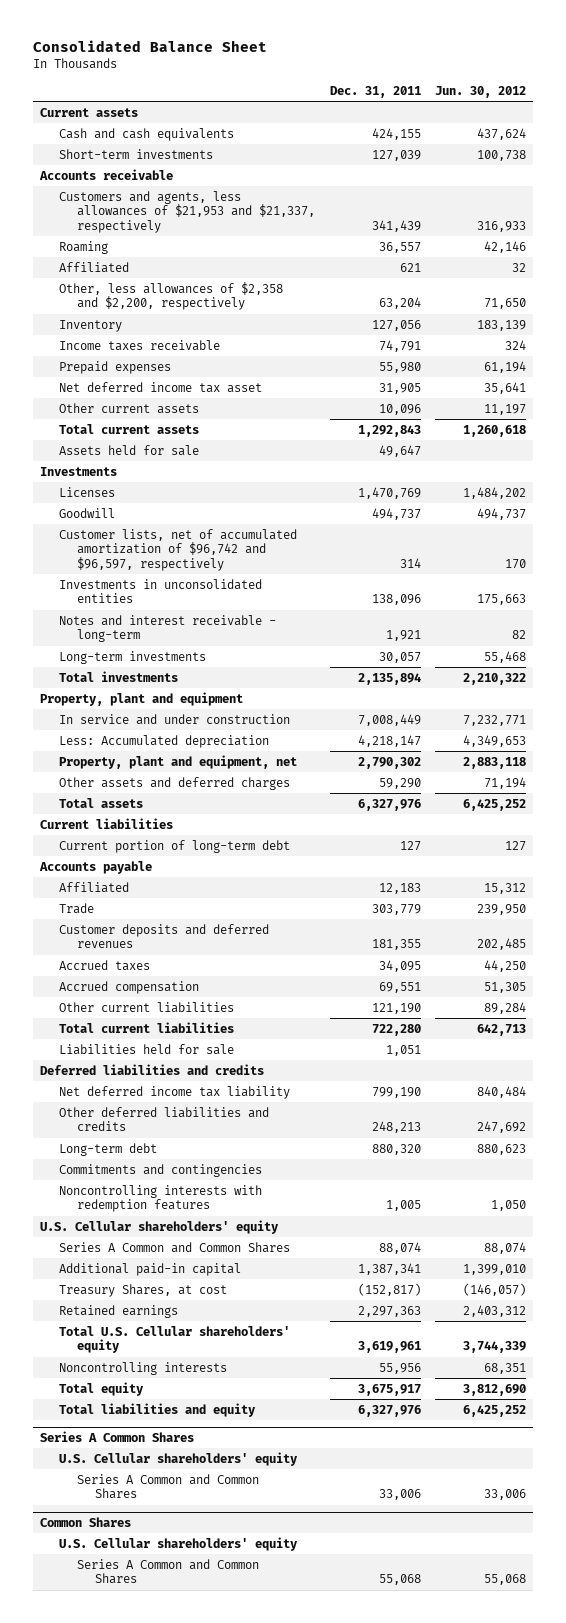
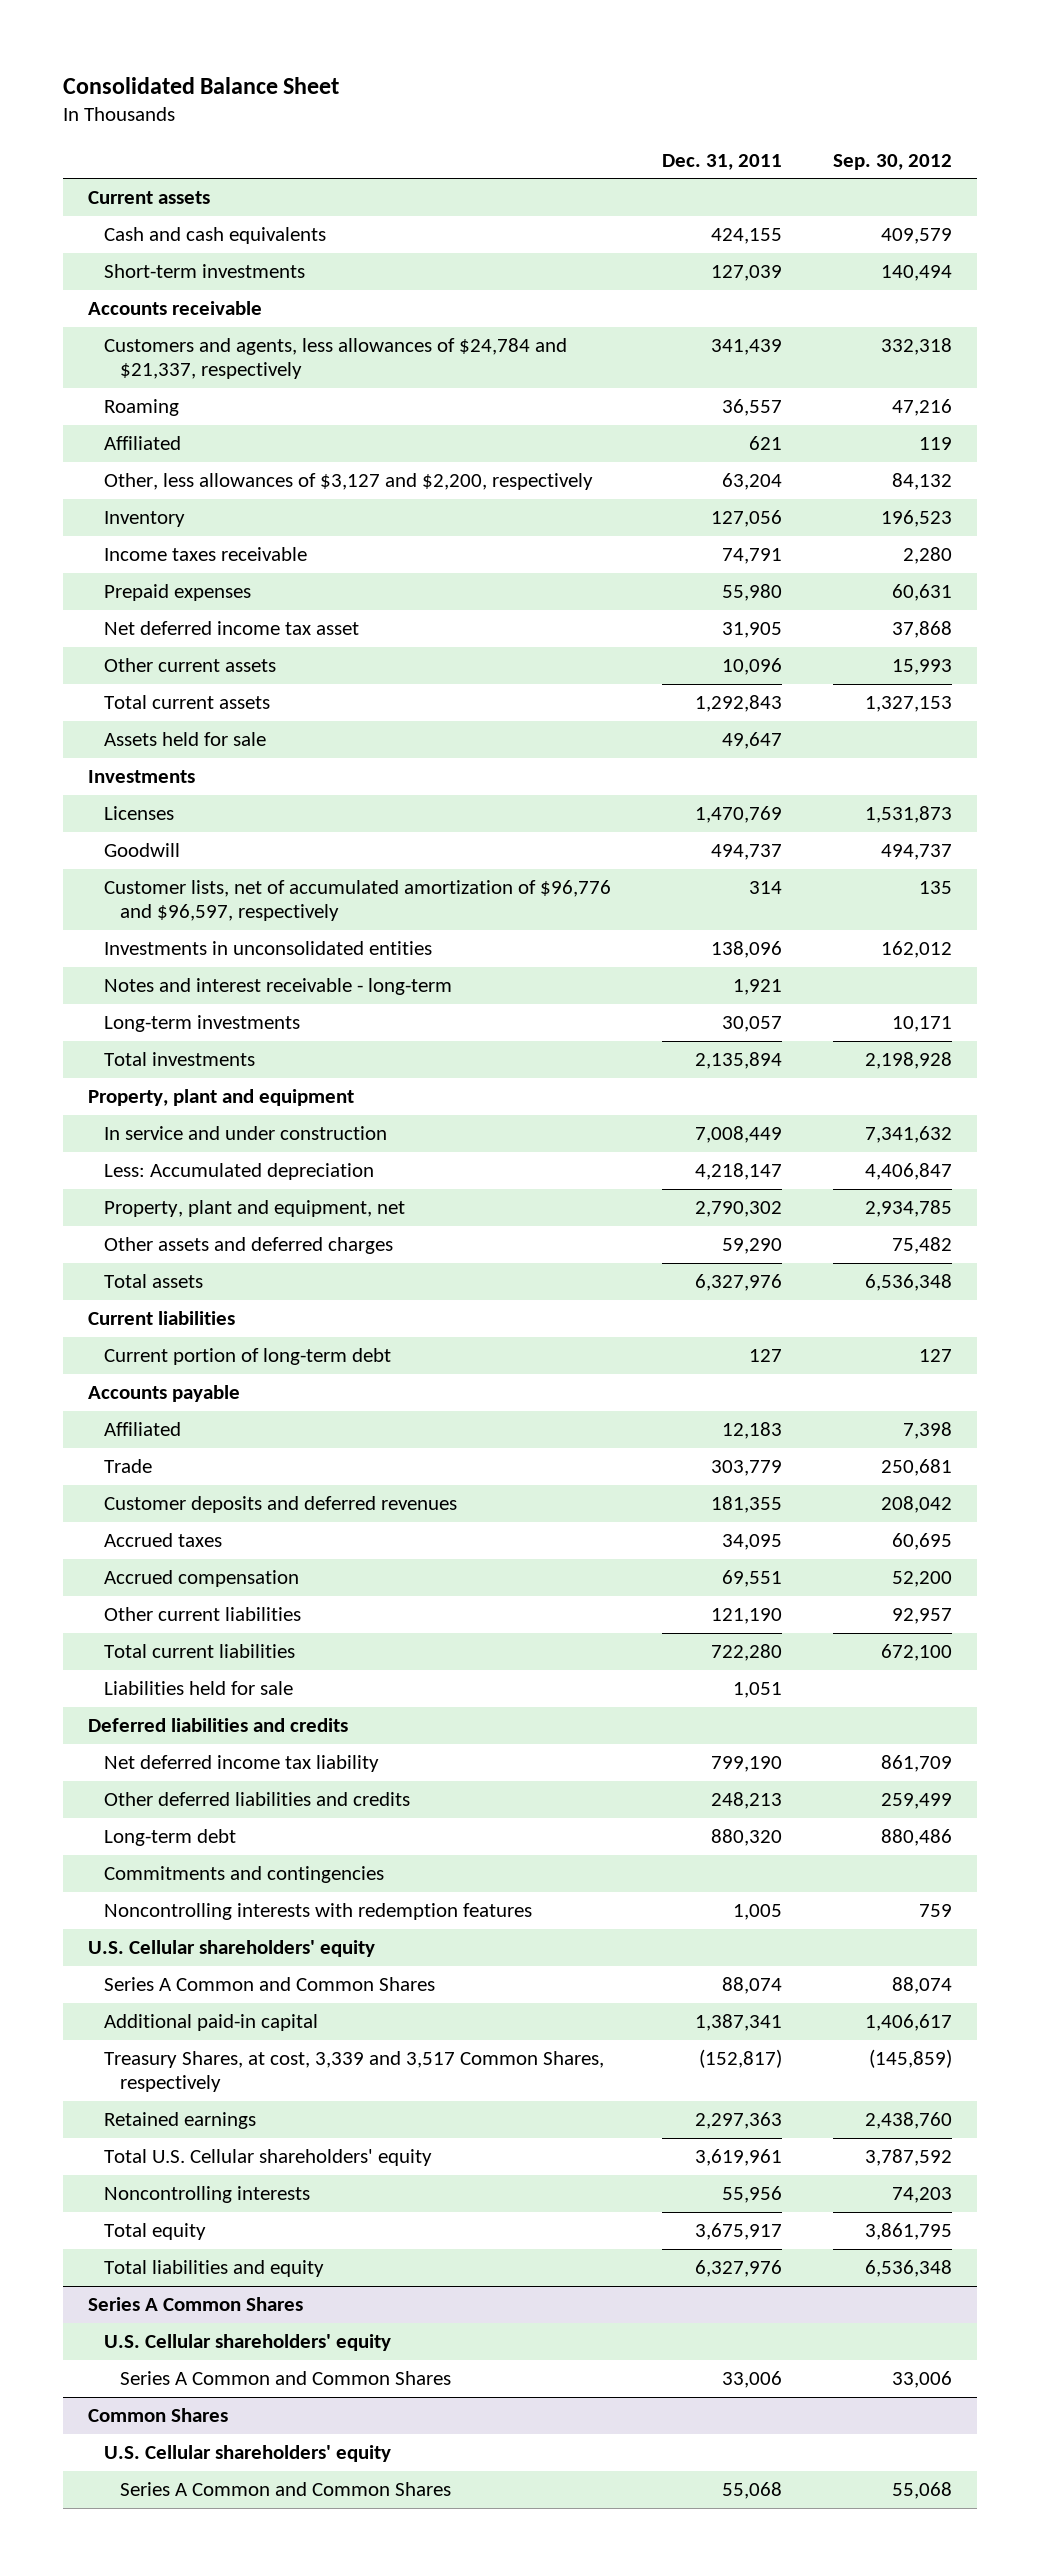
- | Dec. 31, 2011 | Jun. 30, 2012
+ | Dec. 31, 2011 | Sep. 30, 2012
- Customers and agents, less allowances of $21,953 and $21,337, respectively | 341,439 | 316,933
+ Customers and agents, less allowances of $24,784 and $21,337, respectively | 341,439 | 332,318
- Other, less allowances of $2,358 and $2,200, respectively | 63,204 | 71,650
+ Other, less allowances of $3,127 and $2,200, respectively | 63,204 | 84,132
- Customer lists, net of accumulated amortization of $96,742 and $96,597, respectively | 314 | 170
+ Customer lists, net of accumulated amortization of $96,776 and $96,597, respectively | 314 | 135
- Treasury Shares, at cost | (152,817) | (146,057)
+ Treasury Shares, at cost, 3,339 and 3,517 Common Shares, respectively | (152,817) | (145,859)

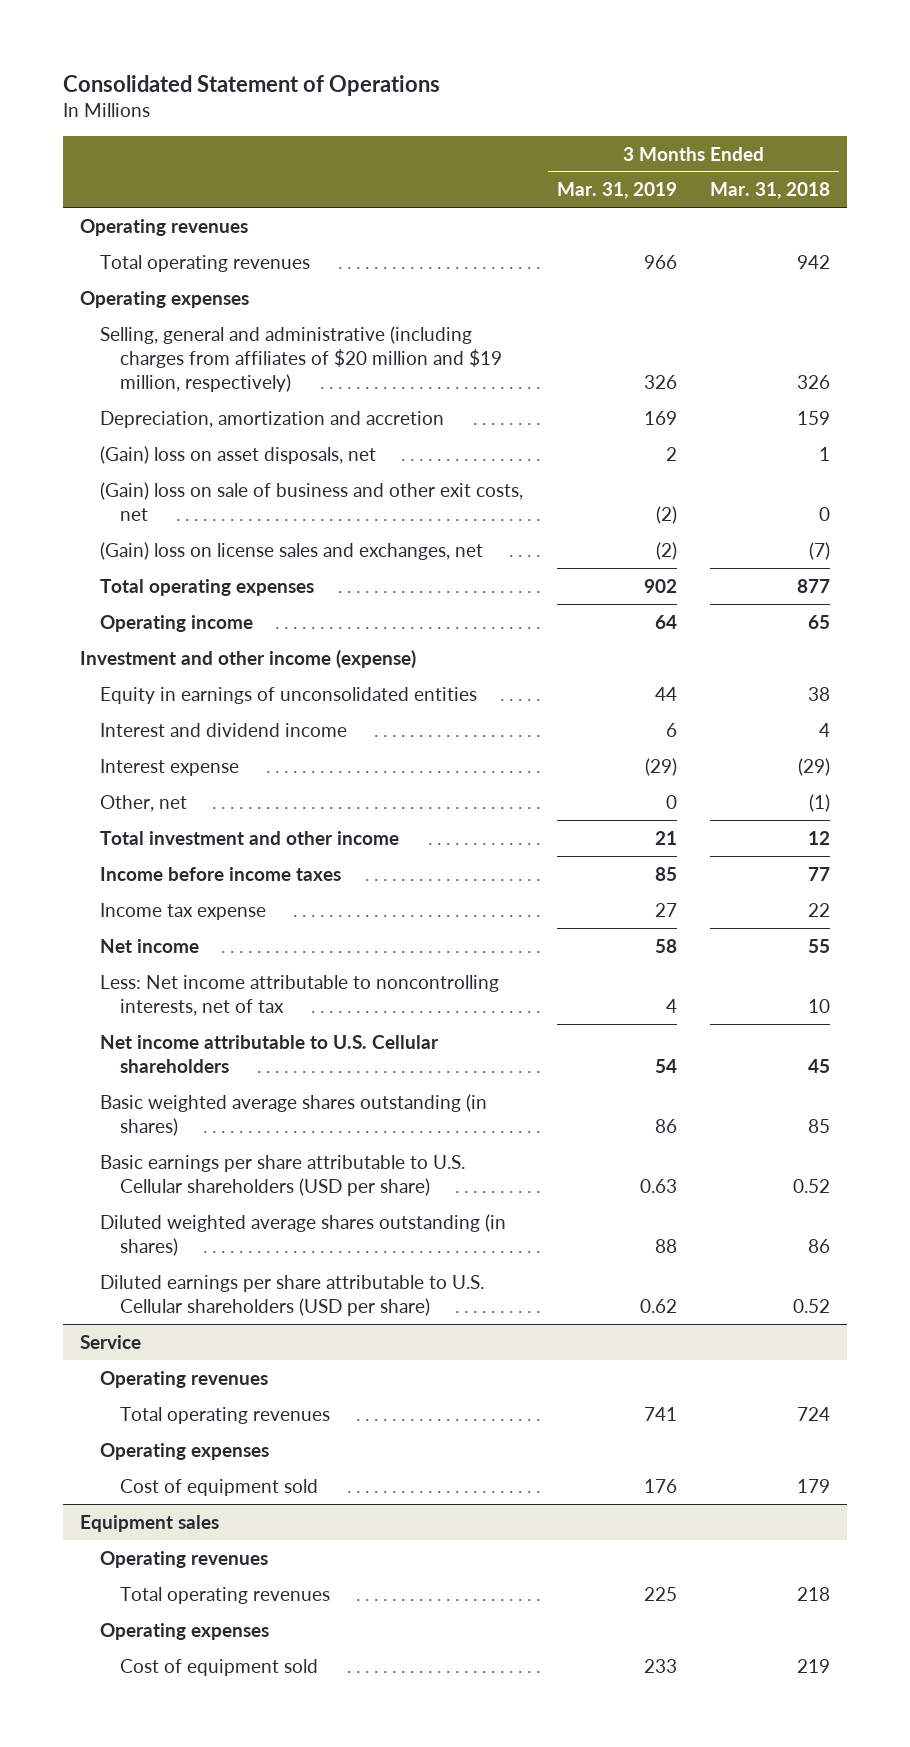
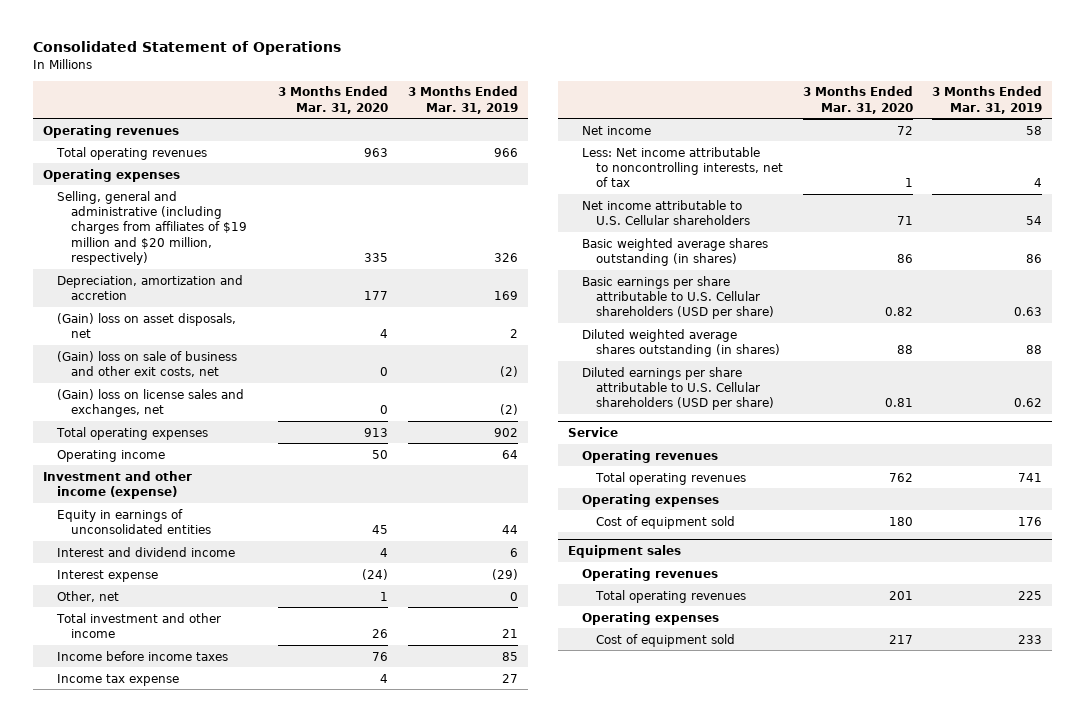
- | 3 Months Ended Mar. 31, 2019 | 3 Months Ended Mar. 31, 2018
+ | 3 Months Ended Mar. 31, 2020 | 3 Months Ended Mar. 31, 2019
- Selling, general and administrative (including charges from affiliates of $20 million and $19 million, respectively) | 326 | 326
+ Selling, general and administrative (including charges from affiliates of $19 million and $20 million, respectively) | 335 | 326

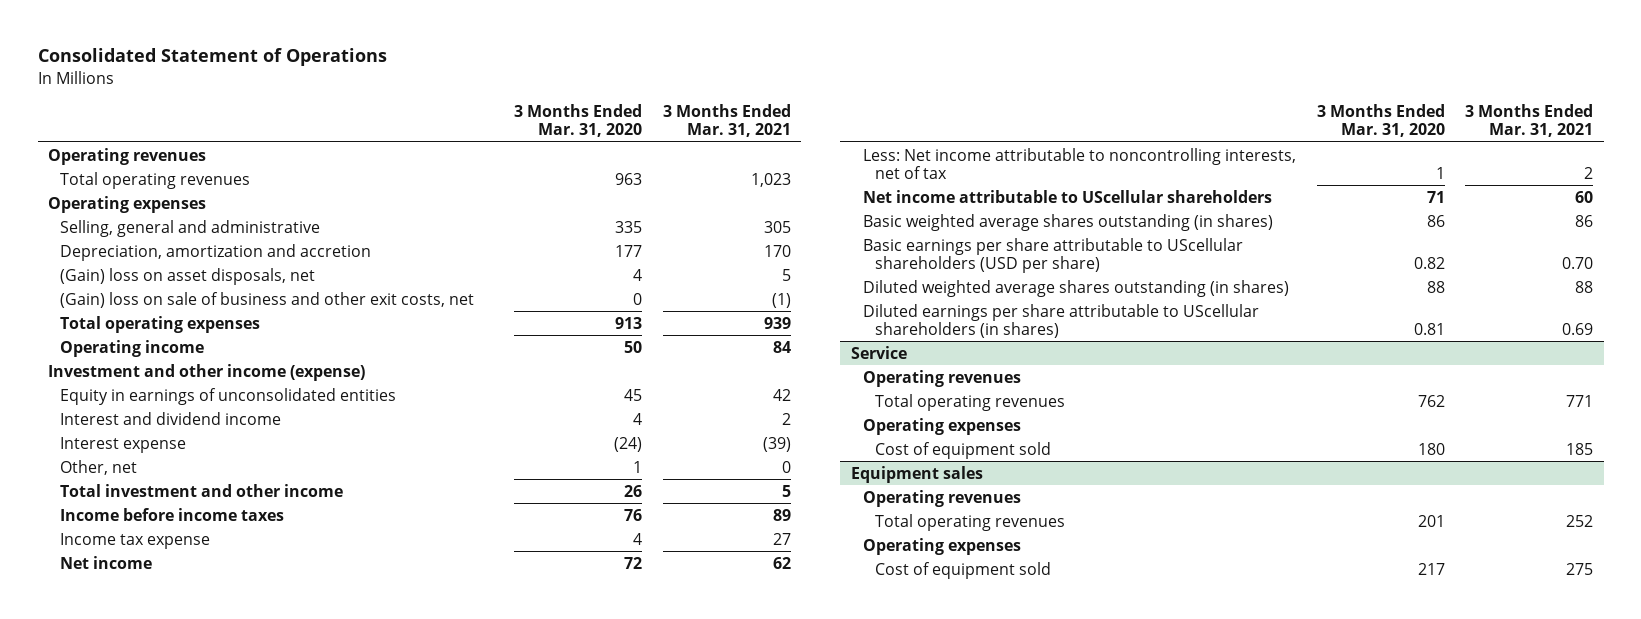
- | 3 Months Ended Mar. 31, 2020 | 3 Months Ended Mar. 31, 2019
+ | 3 Months Ended Mar. 31, 2020 | 3 Months Ended Mar. 31, 2021
- Selling, general and administrative (including charges from affiliates of $19 million and $20 million, respectively) | 335 | 326
+ Selling, general and administrative | 335 | 305
- (Gain) loss on license sales and exchanges, net | 0 | (2)
- Net income attributable to U.S. Cellular shareholders | 71 | 54
+ Net income attributable to UScellular shareholders | 71 | 60
- Basic earnings per share attributable to U.S. Cellular shareholders (USD per share) | 0.82 | 0.63
+ Basic earnings per share attributable to UScellular shareholders (USD per share) | 0.82 | 0.70
- Diluted earnings per share attributable to U.S. Cellular shareholders (USD per share) | 0.81 | 0.62
+ Diluted earnings per share attributable to UScellular shareholders (in shares) | 0.81 | 0.69

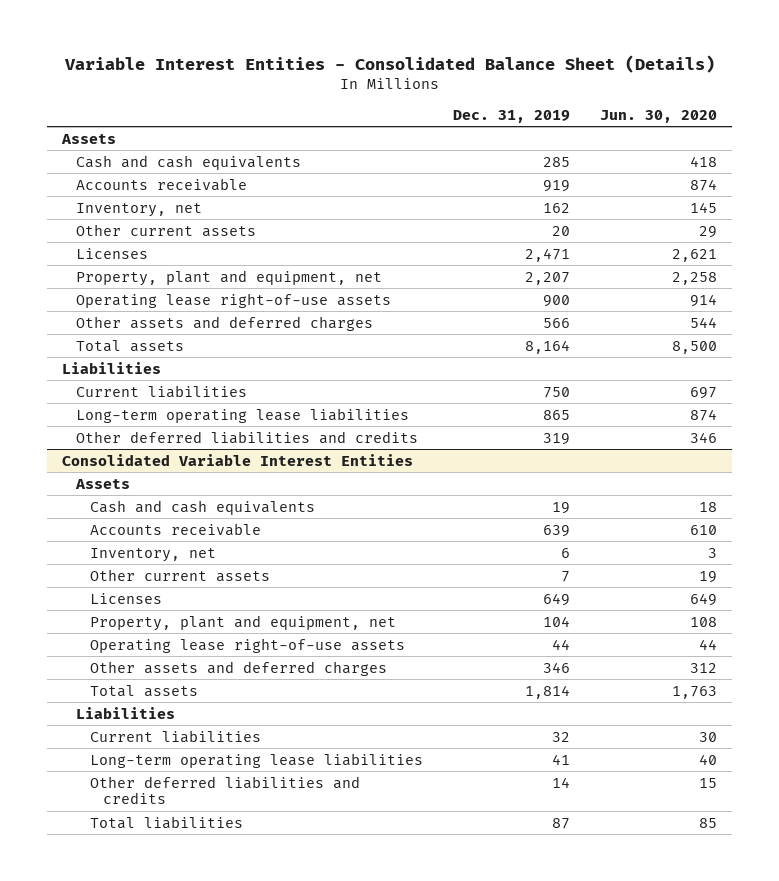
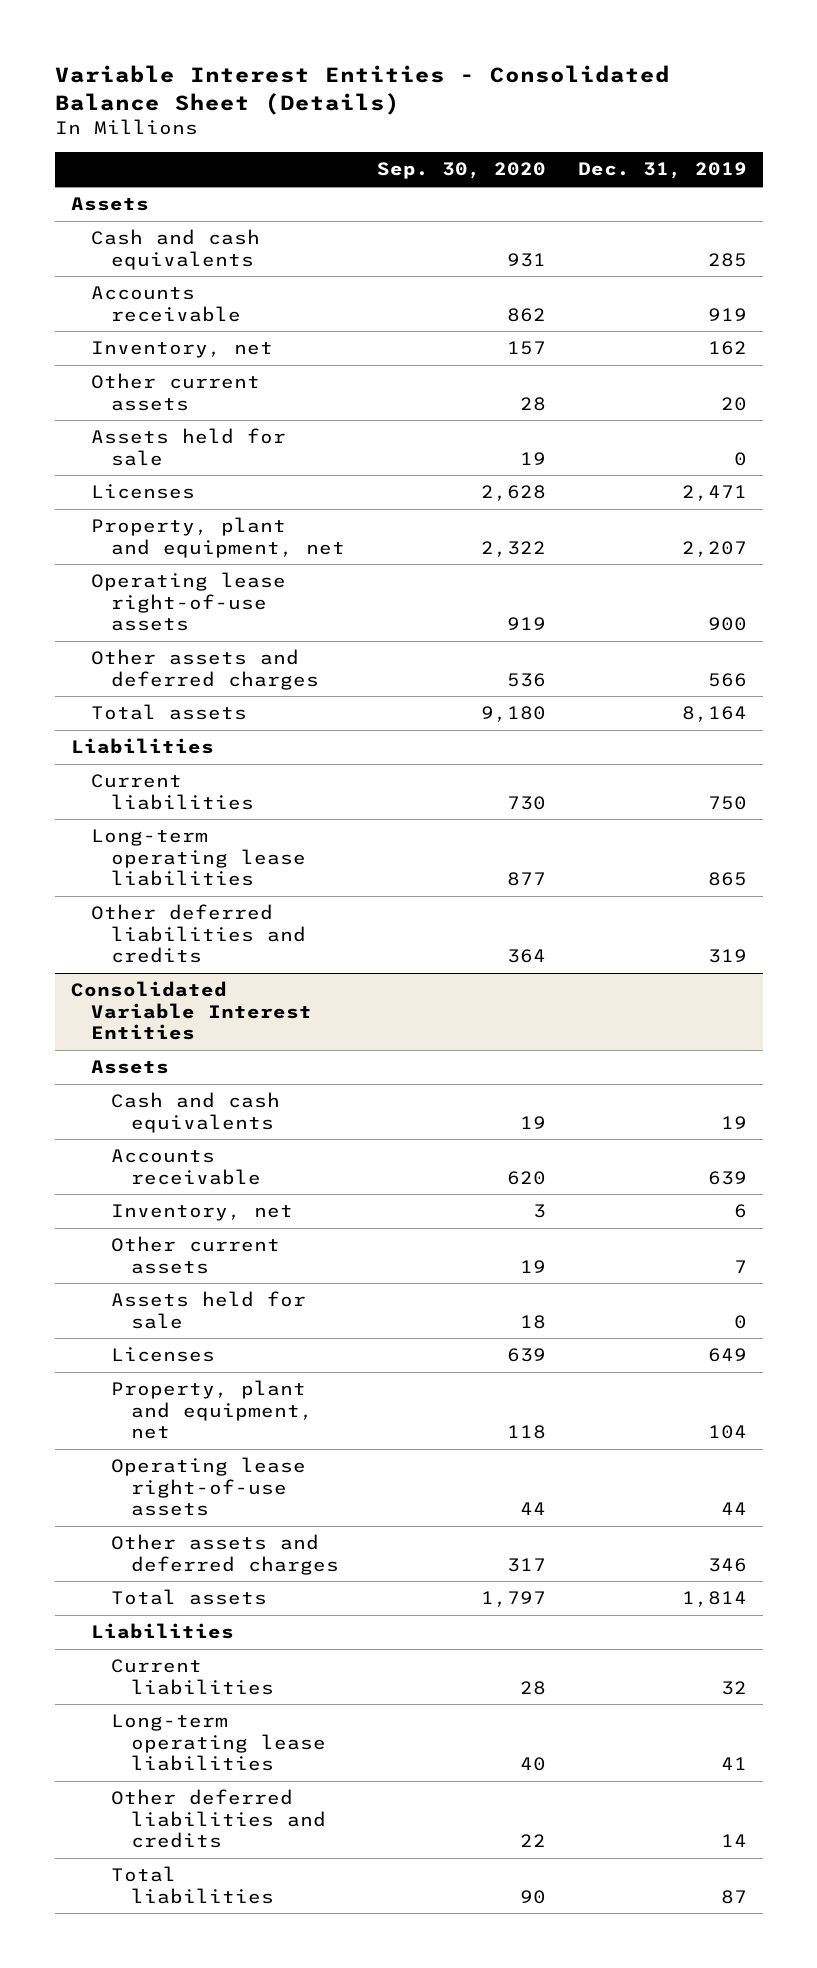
- | Dec. 31, 2019 | Jun. 30, 2020
+ | Sep. 30, 2020 | Dec. 31, 2019
+ Assets held for sale | 19 | 0
@ Consolidated Variable Interest Entities
+ Assets held for sale | 18 | 0

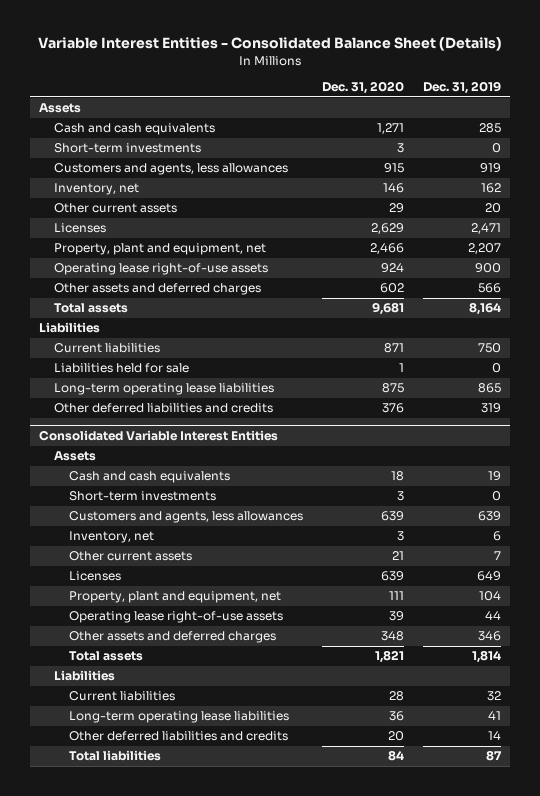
- | Sep. 30, 2020 | Dec. 31, 2019
+ | Dec. 31, 2020 | Dec. 31, 2019
- Accounts receivable | 862 | 919
+ Short-term investments | 3 | 0
+ Customers and agents, less allowances | 915 | 919
- Assets held for sale | 19 | 0
+ Liabilities held for sale | 1 | 0
@ Consolidated Variable Interest Entities
- Accounts receivable | 620 | 639
+ Short-term investments | 3 | 0
+ Customers and agents, less allowances | 639 | 639
- Assets held for sale | 18 | 0

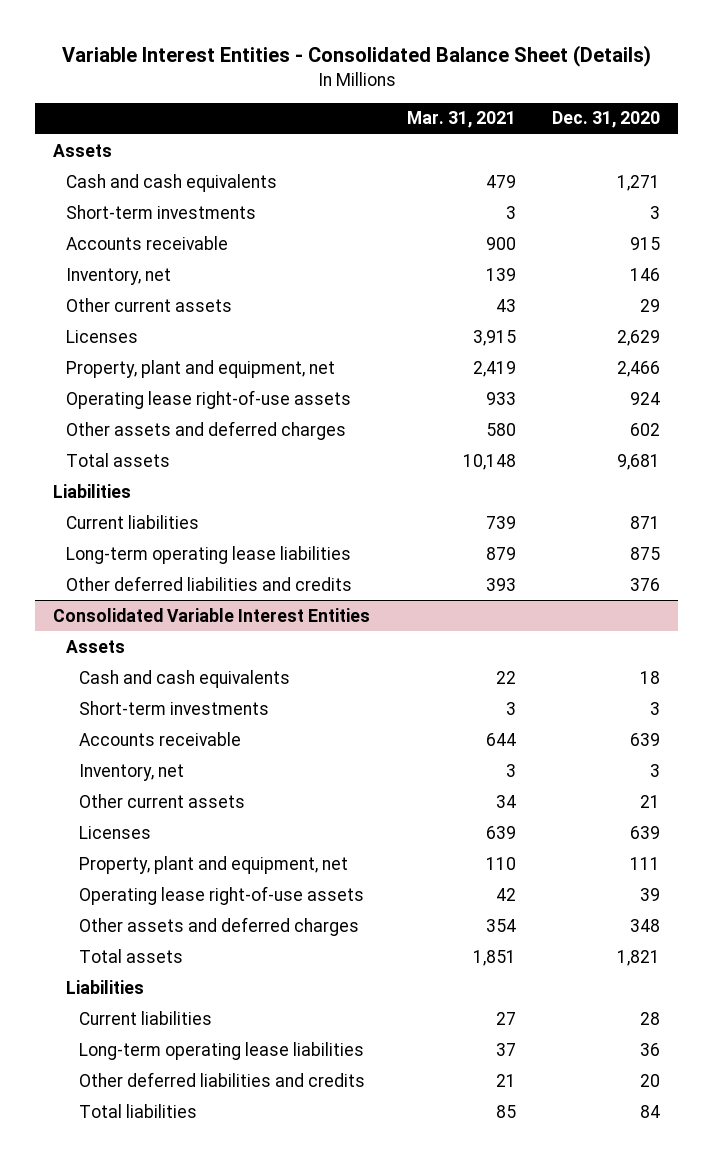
- | Dec. 31, 2020 | Dec. 31, 2019
+ | Mar. 31, 2021 | Dec. 31, 2020
- Customers and agents, less allowances | 915 | 919
+ Accounts receivable | 900 | 915
- Liabilities held for sale | 1 | 0
@ Consolidated Variable Interest Entities
- Customers and agents, less allowances | 639 | 639
+ Accounts receivable | 644 | 639

